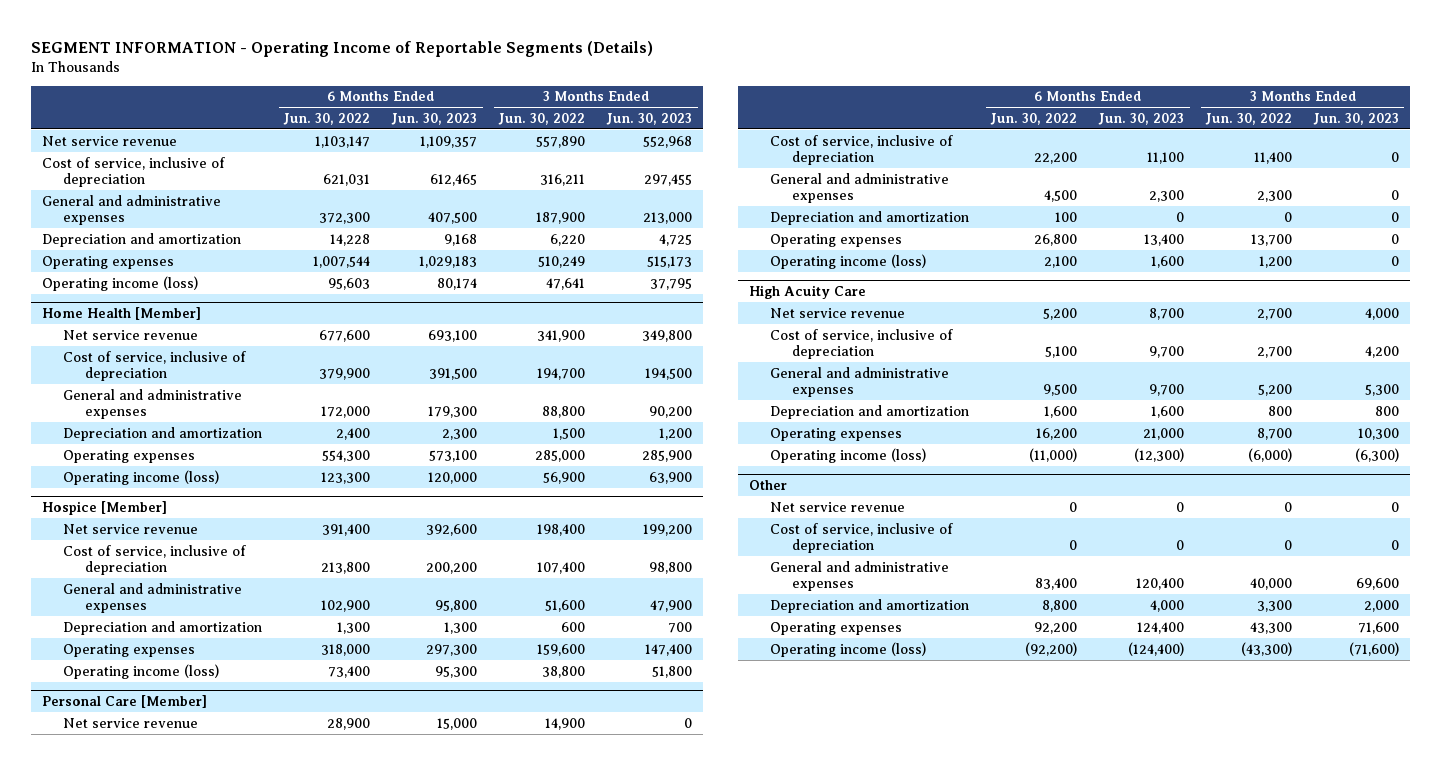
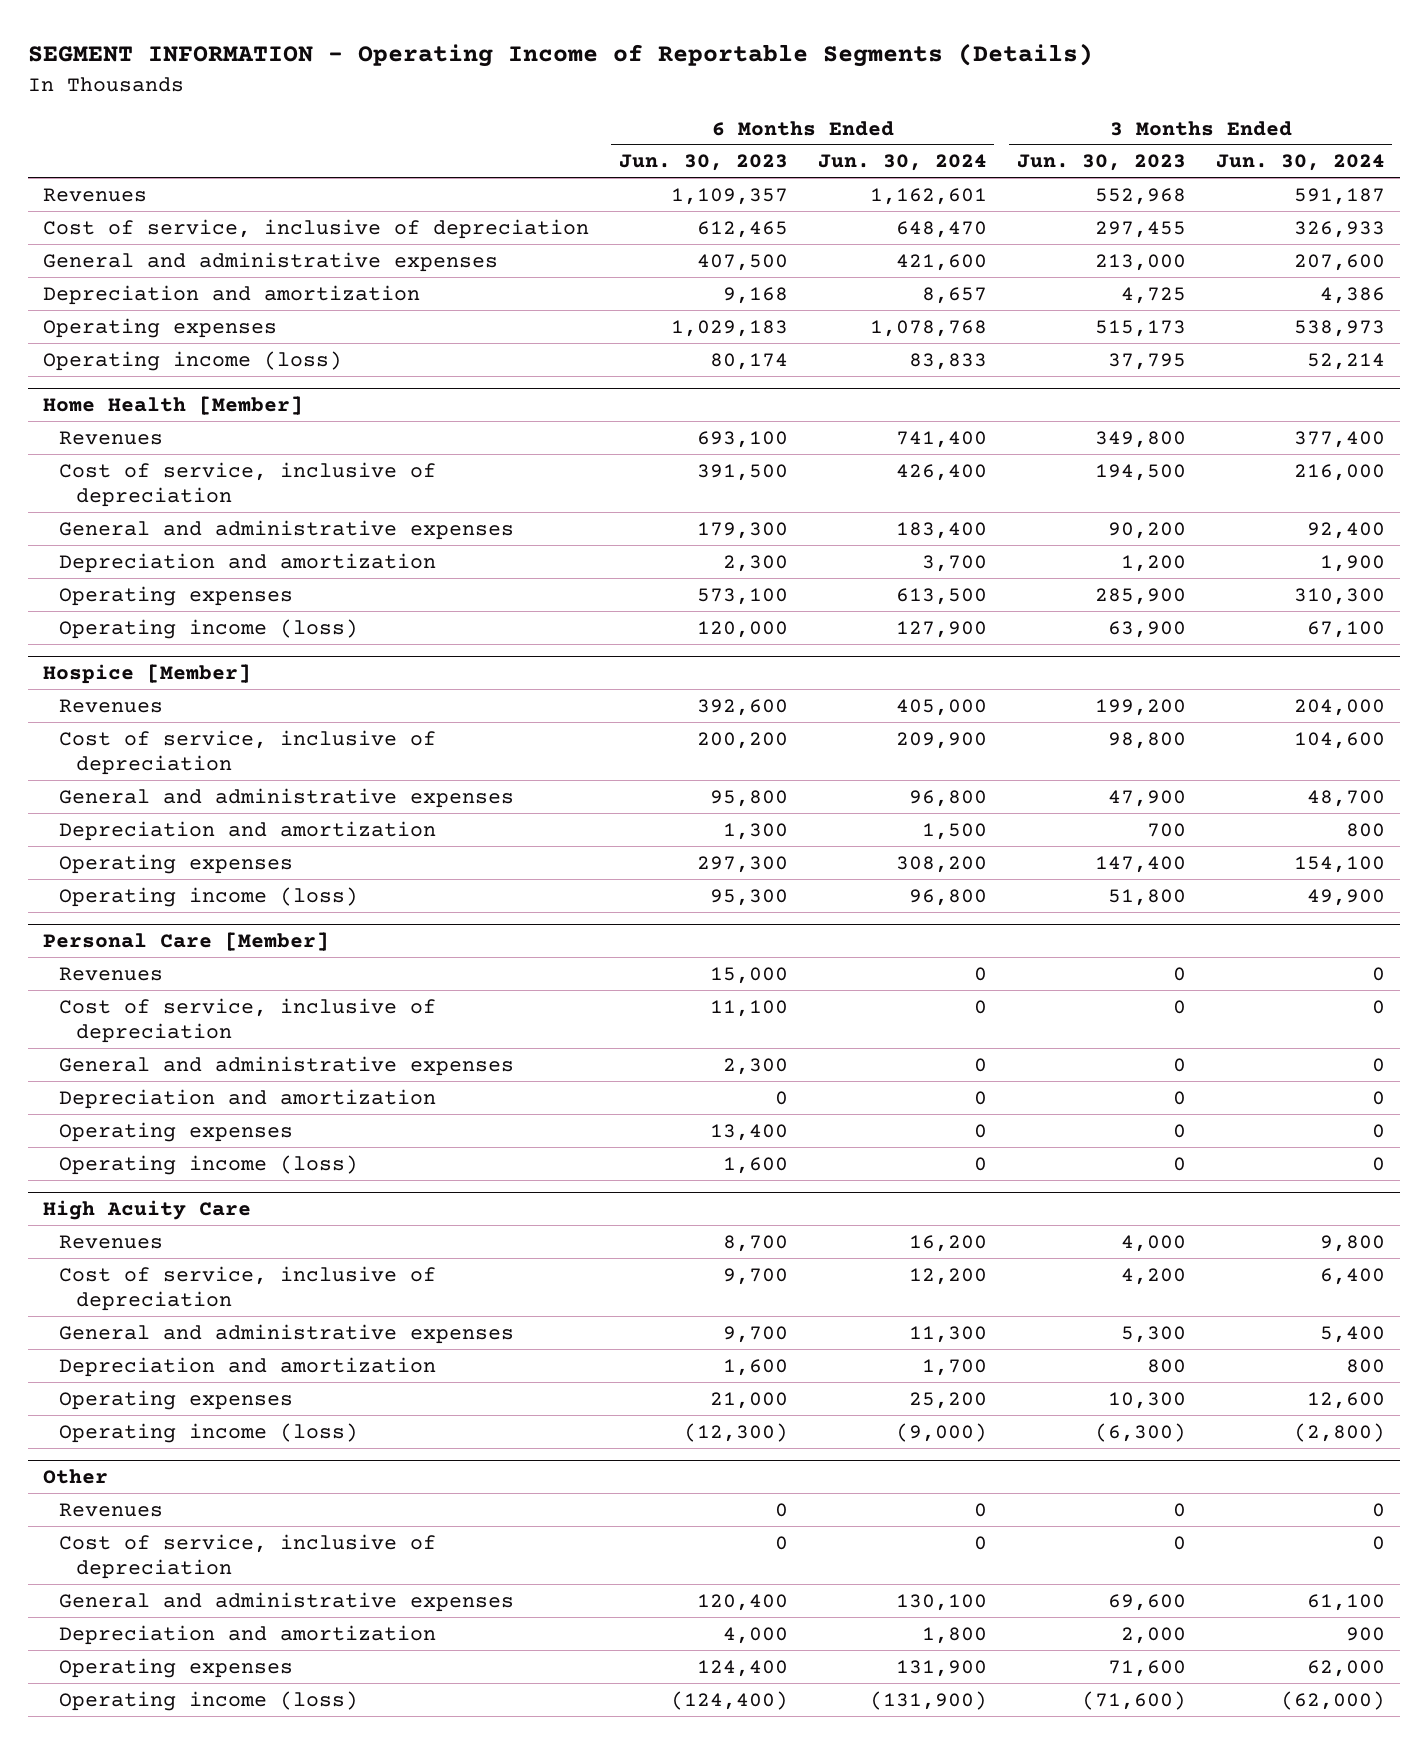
- | 6 Months Ended Jun. 30, 2022 | 6 Months Ended Jun. 30, 2023 | 3 Months Ended Jun. 30, 2022 | 3 Months Ended Jun. 30, 2023
+ | 6 Months Ended Jun. 30, 2023 | 6 Months Ended Jun. 30, 2024 | 3 Months Ended Jun. 30, 2023 | 3 Months Ended Jun. 30, 2024
- Net service revenue | 1,103,147 | 1,109,357 | 557,890 | 552,968
+ Revenues | 1,109,357 | 1,162,601 | 552,968 | 591,187
@ Home Health [Member]
- Net service revenue | 677,600 | 693,100 | 341,900 | 349,800
+ Revenues | 693,100 | 741,400 | 349,800 | 377,400
@ Hospice [Member]
- Net service revenue | 391,400 | 392,600 | 198,400 | 199,200
+ Revenues | 392,600 | 405,000 | 199,200 | 204,000
@ Personal Care [Member]
- Net service revenue | 28,900 | 15,000 | 14,900 | 0
+ Revenues | 15,000 | 0 | 0 | 0
@ High Acuity Care
- Net service revenue | 5,200 | 8,700 | 2,700 | 4,000
+ Revenues | 8,700 | 16,200 | 4,000 | 9,800
@ Other
- Net service revenue | 0 | 0 | 0 | 0
+ Revenues | 0 | 0 | 0 | 0

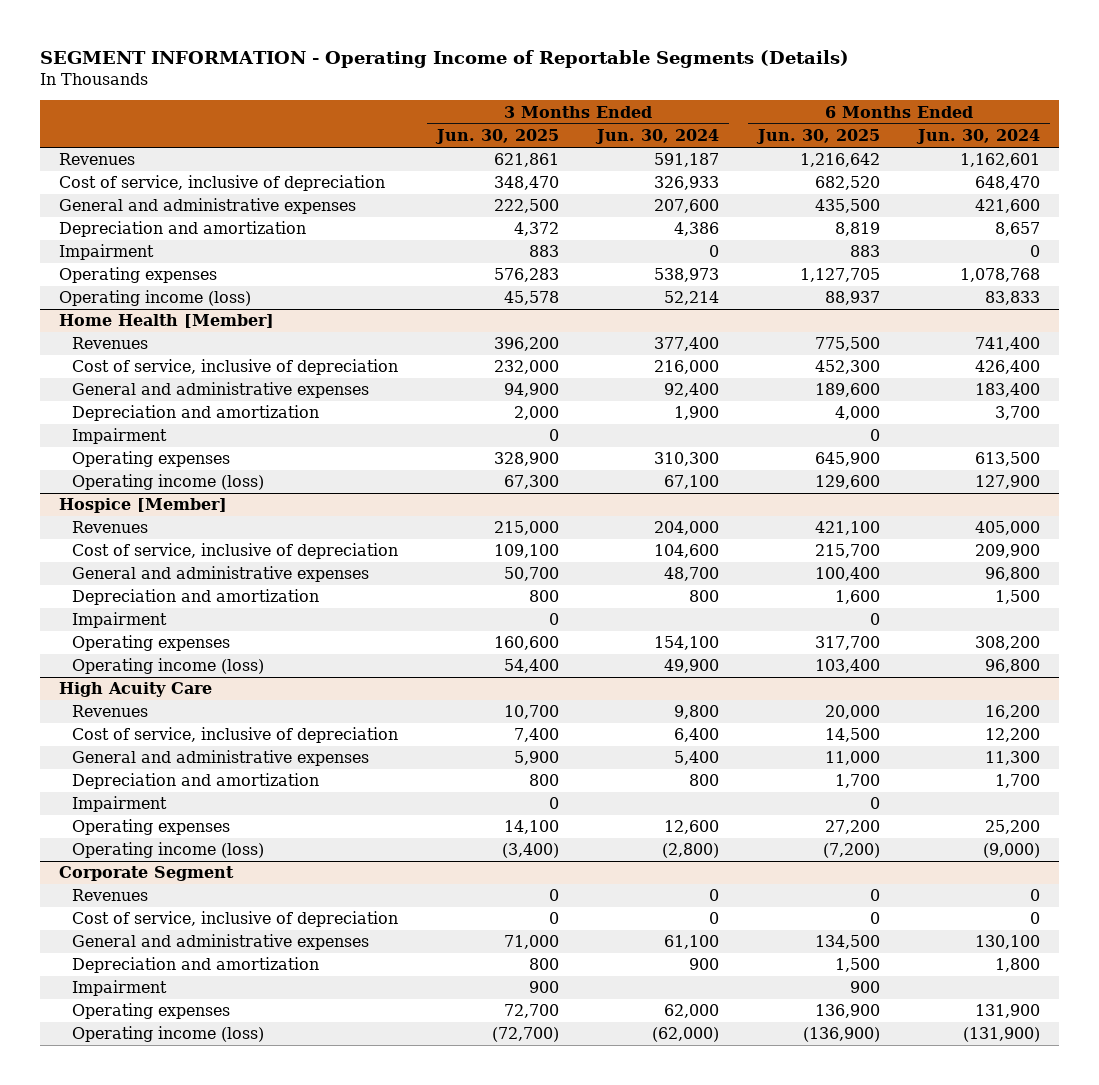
- | 6 Months Ended Jun. 30, 2023 | 6 Months Ended Jun. 30, 2024 | 3 Months Ended Jun. 30, 2023 | 3 Months Ended Jun. 30, 2024
+ | 3 Months Ended Jun. 30, 2025 | 3 Months Ended Jun. 30, 2024 | 6 Months Ended Jun. 30, 2025 | 6 Months Ended Jun. 30, 2024
+ Impairment | 883 | 0 | 883 | 0
@ Home Health [Member]
+ Impairment | 0 | | 0 |
@ Hospice [Member]
+ Impairment | 0 | | 0 |
- Personal Care [Member]
- Revenues | 15,000 | 0 | 0 | 0
- Cost of service, inclusive of depreciation | 11,100 | 0 | 0 | 0
- General and administrative expenses | 2,300 | 0 | 0 | 0
- Depreciation and amortization | 0 | 0 | 0 | 0
- Operating expenses | 13,400 | 0 | 0 | 0
- Operating income (loss) | 1,600 | 0 | 0 | 0
@ High Acuity Care
+ Impairment | 0 | | 0 |
- Other
+ Corporate Segment
+ Impairment | 900 | | 900 |

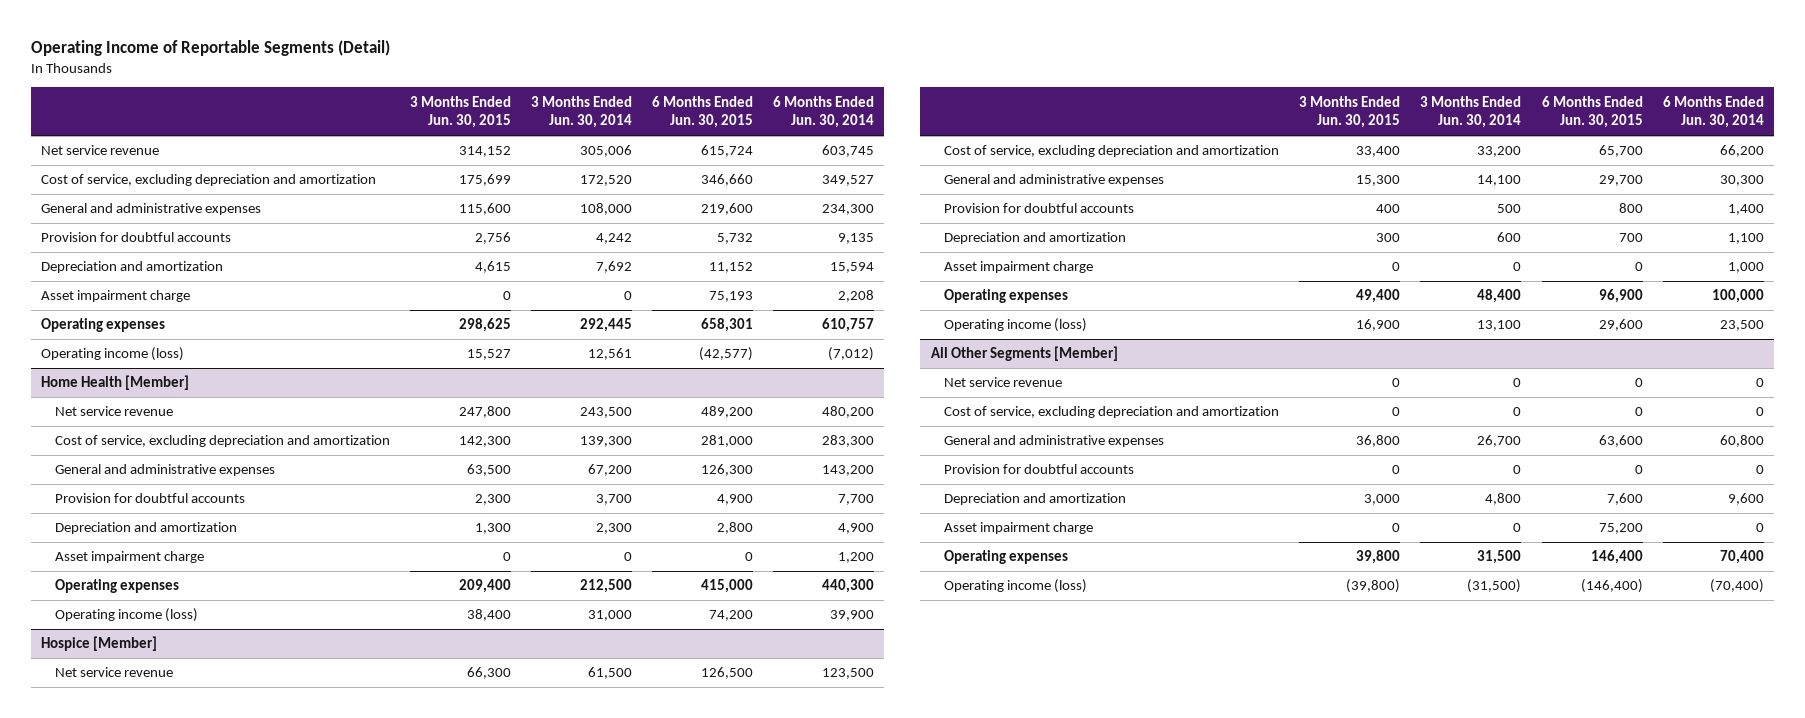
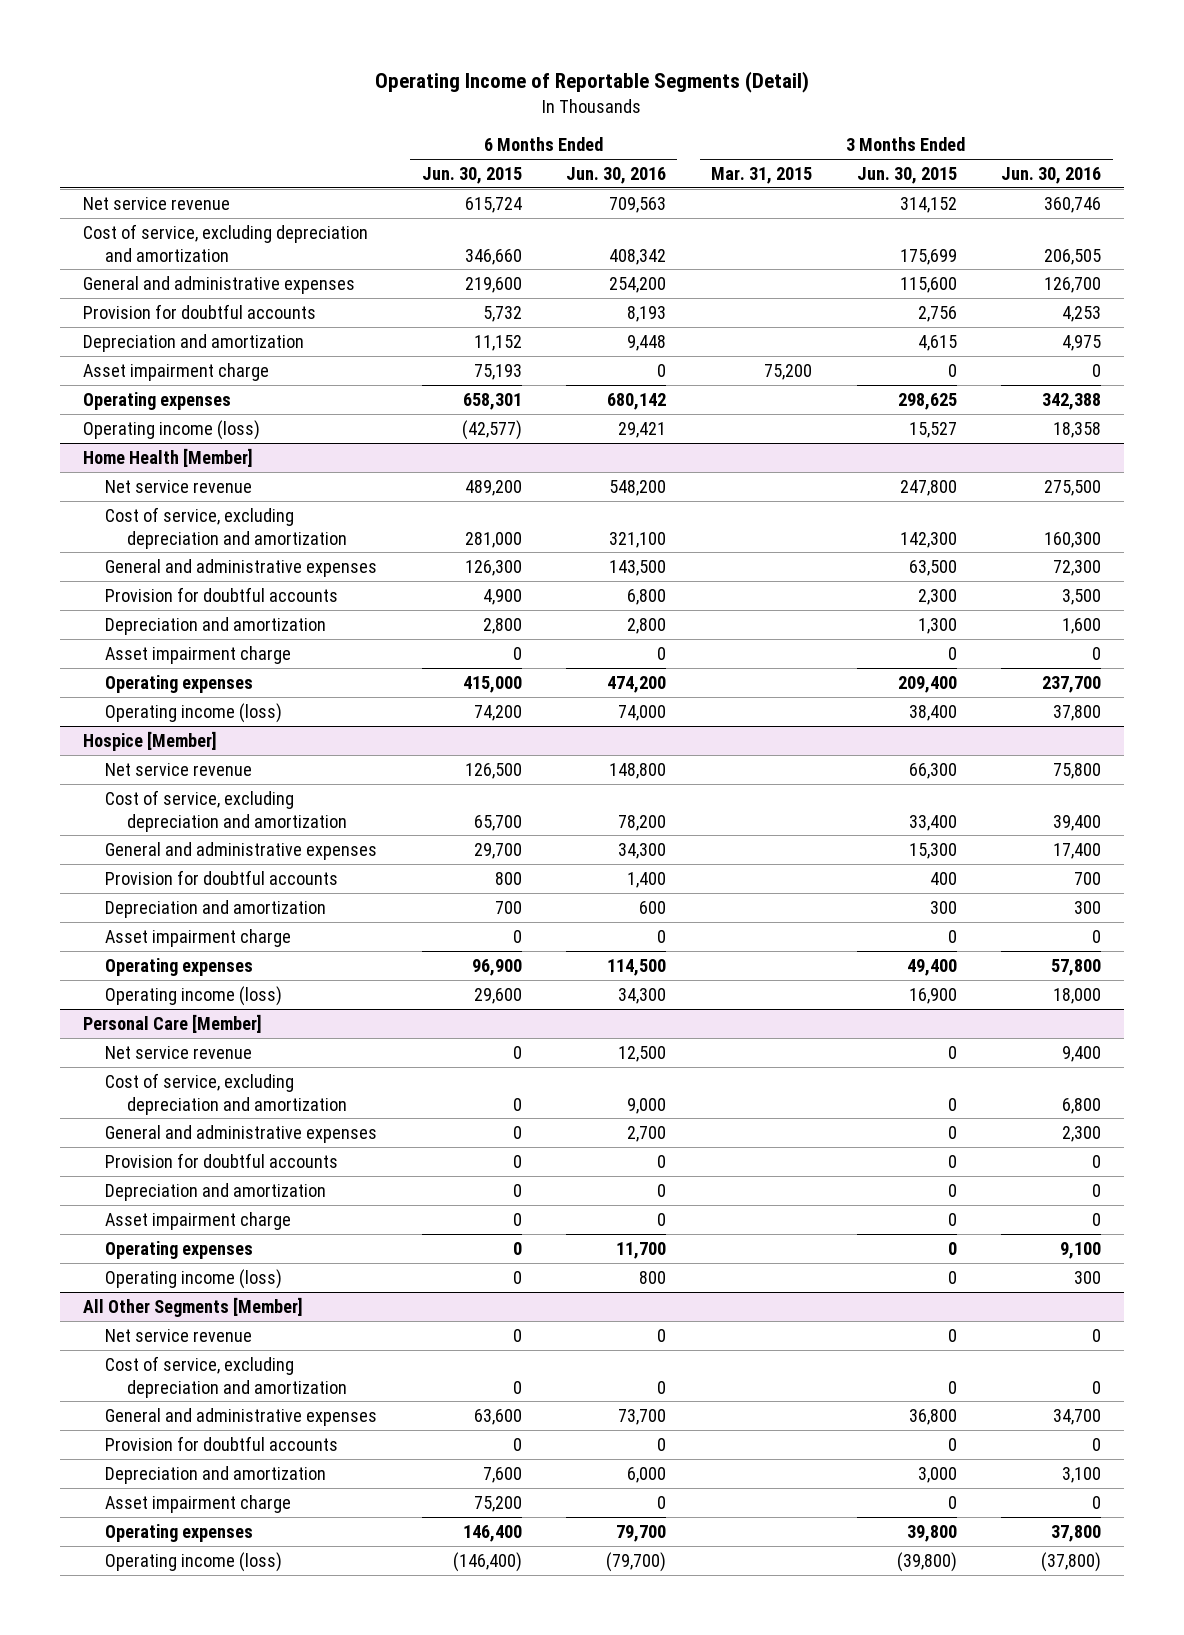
- | 3 Months Ended Jun. 30, 2015 | 3 Months Ended Jun. 30, 2014 | 6 Months Ended Jun. 30, 2015 | 6 Months Ended Jun. 30, 2014
+ | 6 Months Ended Jun. 30, 2015 | 6 Months Ended Jun. 30, 2016 | 3 Months Ended Mar. 31, 2015 | 3 Months Ended Jun. 30, 2015 | 3 Months Ended Jun. 30, 2016
+ Personal Care [Member]
+ Net service revenue | 0 | 12,500 | | 0 | 9,400
+ Cost of service, excluding depreciation and amortization | 0 | 9,000 | | 0 | 6,800
+ General and administrative expenses | 0 | 2,700 | | 0 | 2,300
+ Provision for doubtful accounts | 0 | 0 | | 0 | 0
+ Depreciation and amortization | 0 | 0 | | 0 | 0
+ Asset impairment charge | 0 | 0 | | 0 | 0
+ Operating expenses | 0 | 11,700 | | 0 | 9,100
+ Operating income (loss) | 0 | 800 | | 0 | 300

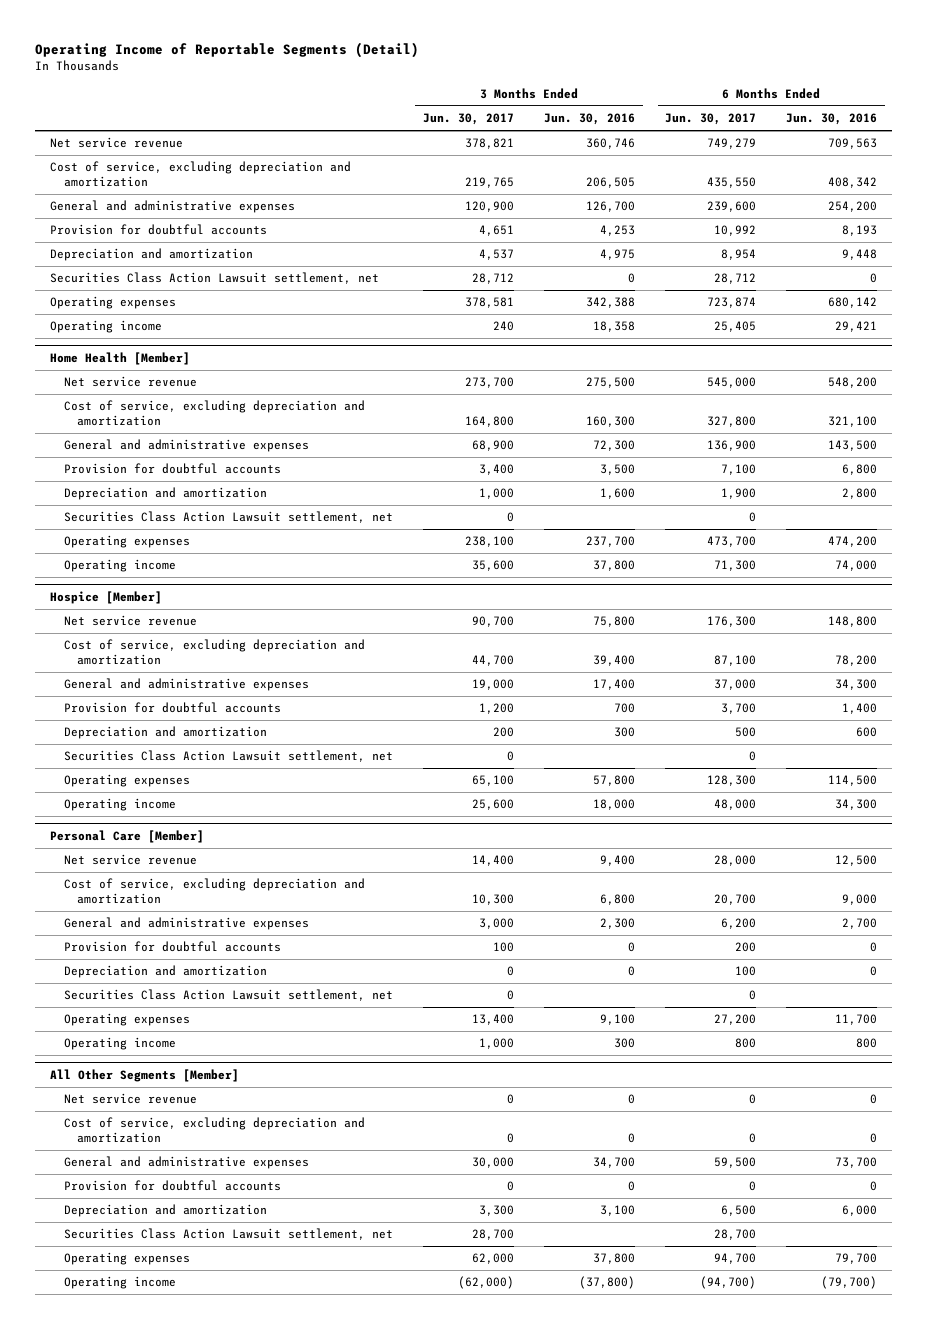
- | 6 Months Ended Jun. 30, 2015 | 6 Months Ended Jun. 30, 2016 | 3 Months Ended Mar. 31, 2015 | 3 Months Ended Jun. 30, 2015 | 3 Months Ended Jun. 30, 2016
+ | 3 Months Ended Jun. 30, 2017 | 3 Months Ended Jun. 30, 2016 | 6 Months Ended Jun. 30, 2017 | 6 Months Ended Jun. 30, 2016
- Asset impairment charge | 75,193 | 0 | 75,200 | 0 | 0
+ Securities Class Action Lawsuit settlement, net | 28,712 | 0 | 28,712 | 0
- Operating income (loss) | (42,577) | 29,421 | | 15,527 | 18,358
+ Operating income | 240 | 18,358 | 25,405 | 29,421
@ Home Health [Member]
- Asset impairment charge | 0 | 0 | | 0 | 0
+ Securities Class Action Lawsuit settlement, net | 0 | | 0 |
- Operating income (loss) | 74,200 | 74,000 | | 38,400 | 37,800
+ Operating income | 35,600 | 37,800 | 71,300 | 74,000
@ Hospice [Member]
- Asset impairment charge | 0 | 0 | | 0 | 0
+ Securities Class Action Lawsuit settlement, net | 0 | | 0 |
- Operating income (loss) | 29,600 | 34,300 | | 16,900 | 18,000
+ Operating income | 25,600 | 18,000 | 48,000 | 34,300
@ Personal Care [Member]
- Asset impairment charge | 0 | 0 | | 0 | 0
+ Securities Class Action Lawsuit settlement, net | 0 | | 0 |
- Operating income (loss) | 0 | 800 | | 0 | 300
+ Operating income | 1,000 | 300 | 800 | 800
@ All Other Segments [Member]
- Asset impairment charge | 75,200 | 0 | | 0 | 0
+ Securities Class Action Lawsuit settlement, net | 28,700 | | 28,700 |
- Operating income (loss) | (146,400) | (79,700) | | (39,800) | (37,800)
+ Operating income | (62,000) | (37,800) | (94,700) | (79,700)

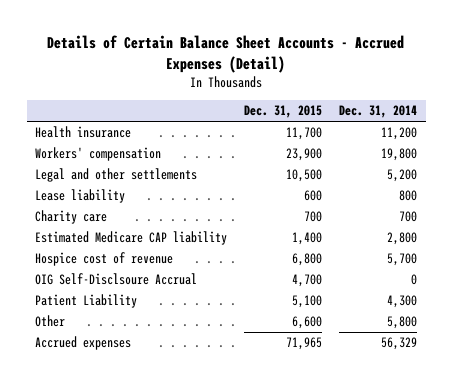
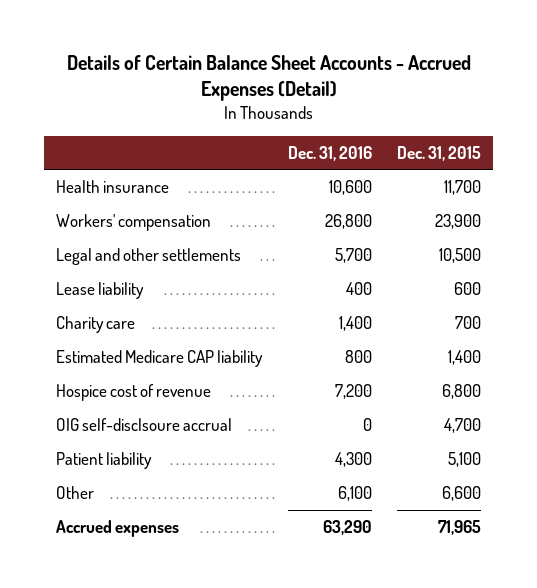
- | Dec. 31, 2015 | Dec. 31, 2014
+ | Dec. 31, 2016 | Dec. 31, 2015
- OIG Self-Disclsoure Accrual | 4,700 | 0
- Patient Liability | 5,100 | 4,300
+ OIG self-disclsoure accrual | 0 | 4,700
+ Patient liability | 4,300 | 5,100

